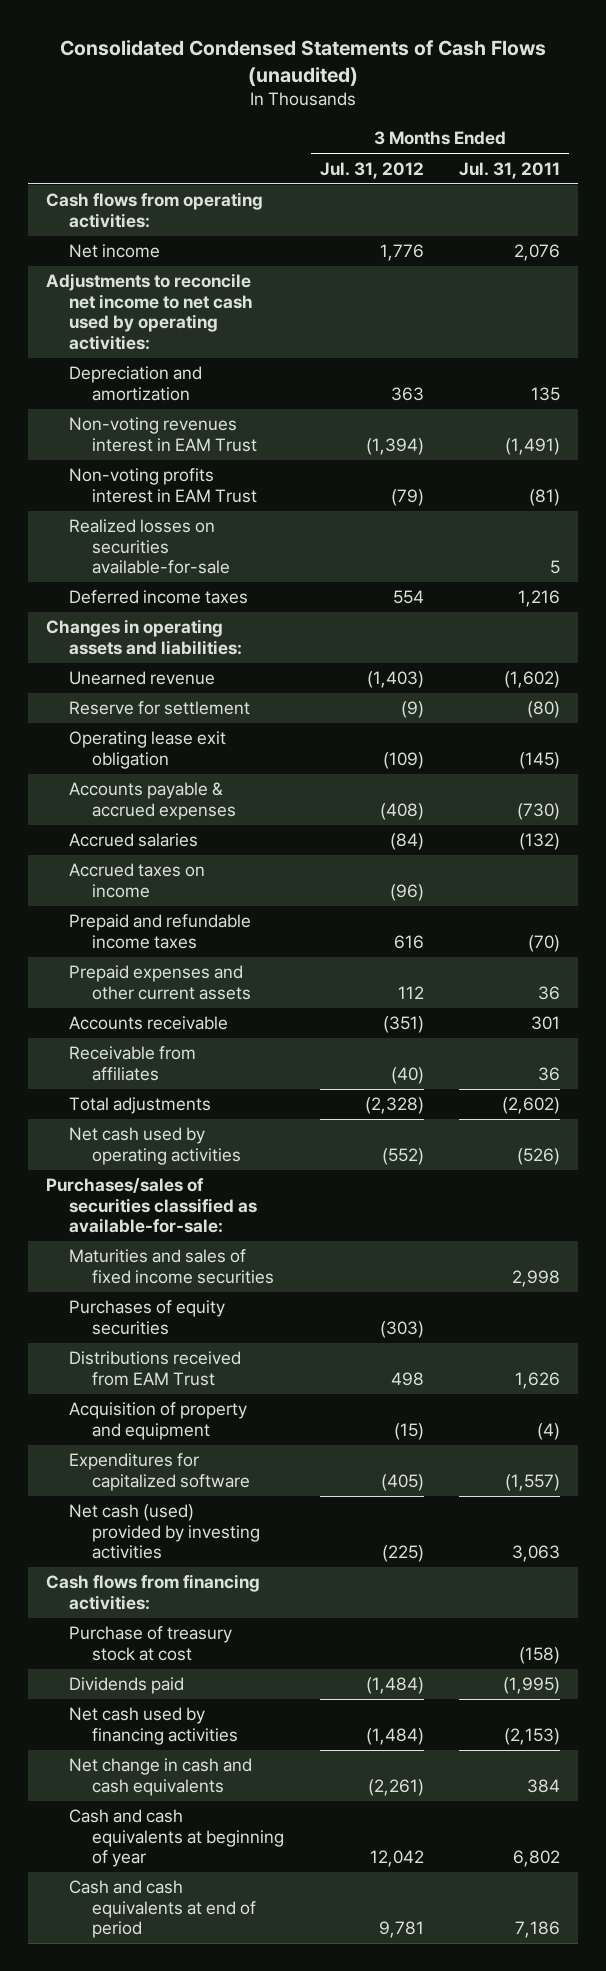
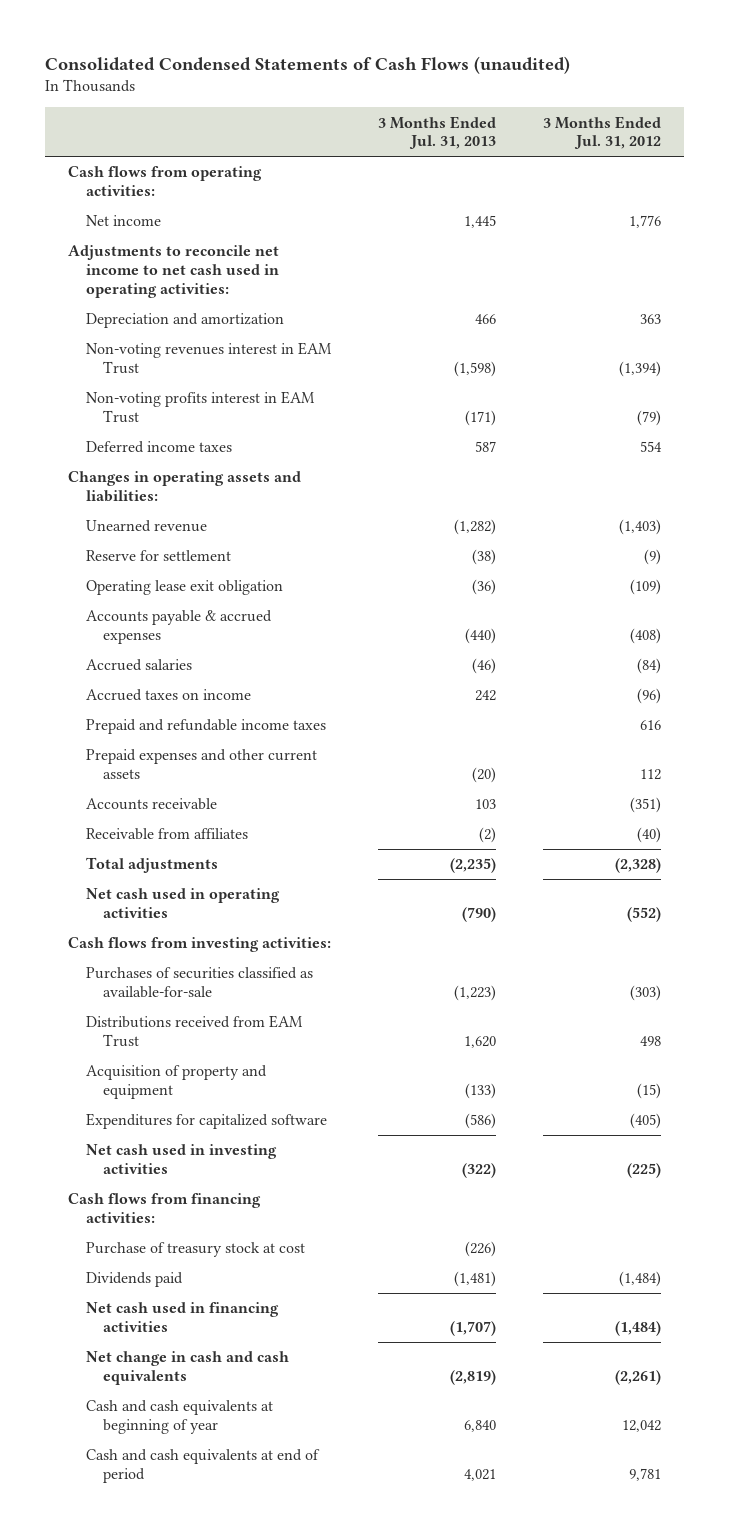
- | 3 Months Ended Jul. 31, 2012 | 3 Months Ended Jul. 31, 2011
+ | 3 Months Ended Jul. 31, 2013 | 3 Months Ended Jul. 31, 2012
- Adjustments to reconcile net income to net cash used by operating activities:
+ Adjustments to reconcile net income to net cash used in operating activities:
- Realized losses on securities available-for-sale | | 5
- Net cash used by operating activities | (552) | (526)
- Purchases/sales of securities classified as available-for-sale:
- Maturities and sales of fixed income securities | | 2,998
- Purchases of equity securities | (303) |
+ Net cash used in operating activities | (790) | (552)
+ Cash flows from investing activities:
+ Purchases of securities classified as available-for-sale | (1,223) | (303)
- Net cash (used) provided by investing activities | (225) | 3,063
+ Net cash used in investing activities | (322) | (225)
- Net cash used by financing activities | (1,484) | (2,153)
+ Net cash used in financing activities | (1,707) | (1,484)

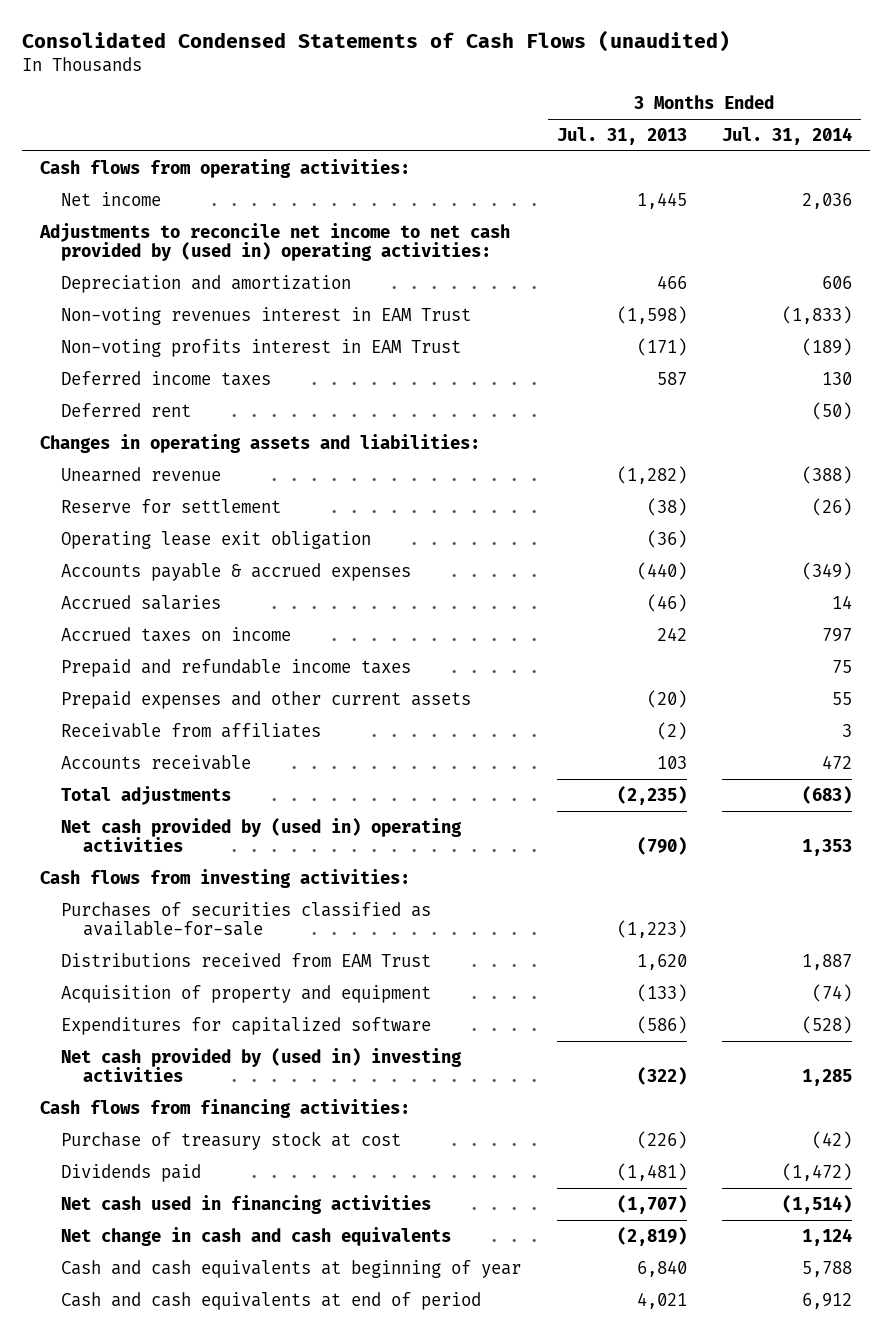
- | 3 Months Ended Jul. 31, 2013 | 3 Months Ended Jul. 31, 2012
+ | 3 Months Ended Jul. 31, 2013 | 3 Months Ended Jul. 31, 2014
- Adjustments to reconcile net income to net cash used in operating activities:
+ Adjustments to reconcile net income to net cash provided by (used in) operating activities:
+ Deferred rent | | (50)
moved down: Accounts receivable | 103 | 472
- Net cash used in operating activities | (790) | (552)
+ Net cash provided by (used in) operating activities | (790) | 1,353
- Net cash used in investing activities | (322) | (225)
+ Net cash provided by (used in) investing activities | (322) | 1,285

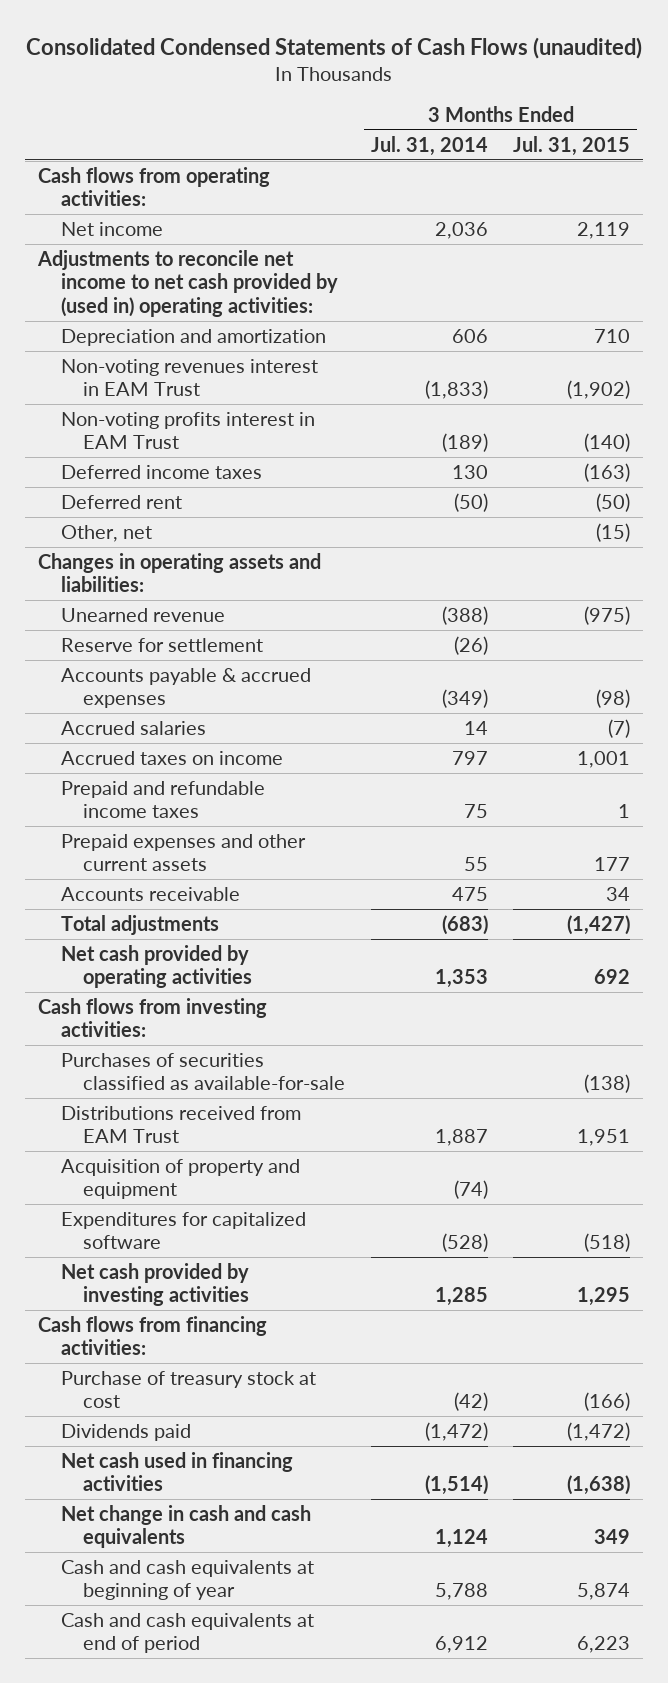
- | 3 Months Ended Jul. 31, 2013 | 3 Months Ended Jul. 31, 2014
+ | 3 Months Ended Jul. 31, 2014 | 3 Months Ended Jul. 31, 2015
+ Other, net | | (15)
- Operating lease exit obligation | (36) |
- Receivable from affiliates | (2) | 3
- Accounts receivable | 103 | 472
+ Accounts receivable | 475 | 34
- Net cash provided by (used in) operating activities | (790) | 1,353
+ Net cash provided by operating activities | 1,353 | 692
- Net cash provided by (used in) investing activities | (322) | 1,285
+ Net cash provided by investing activities | 1,285 | 1,295

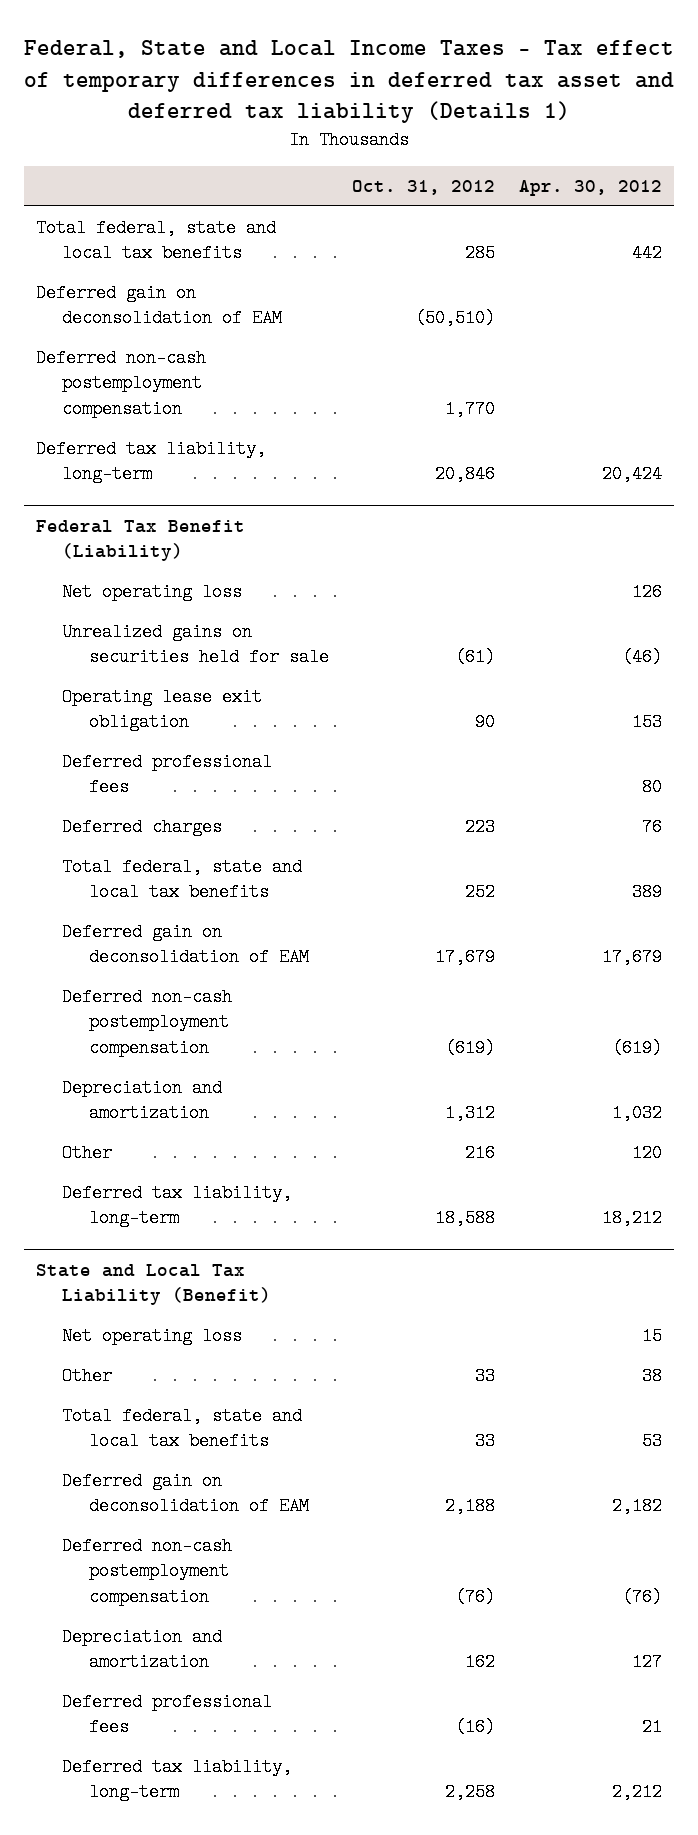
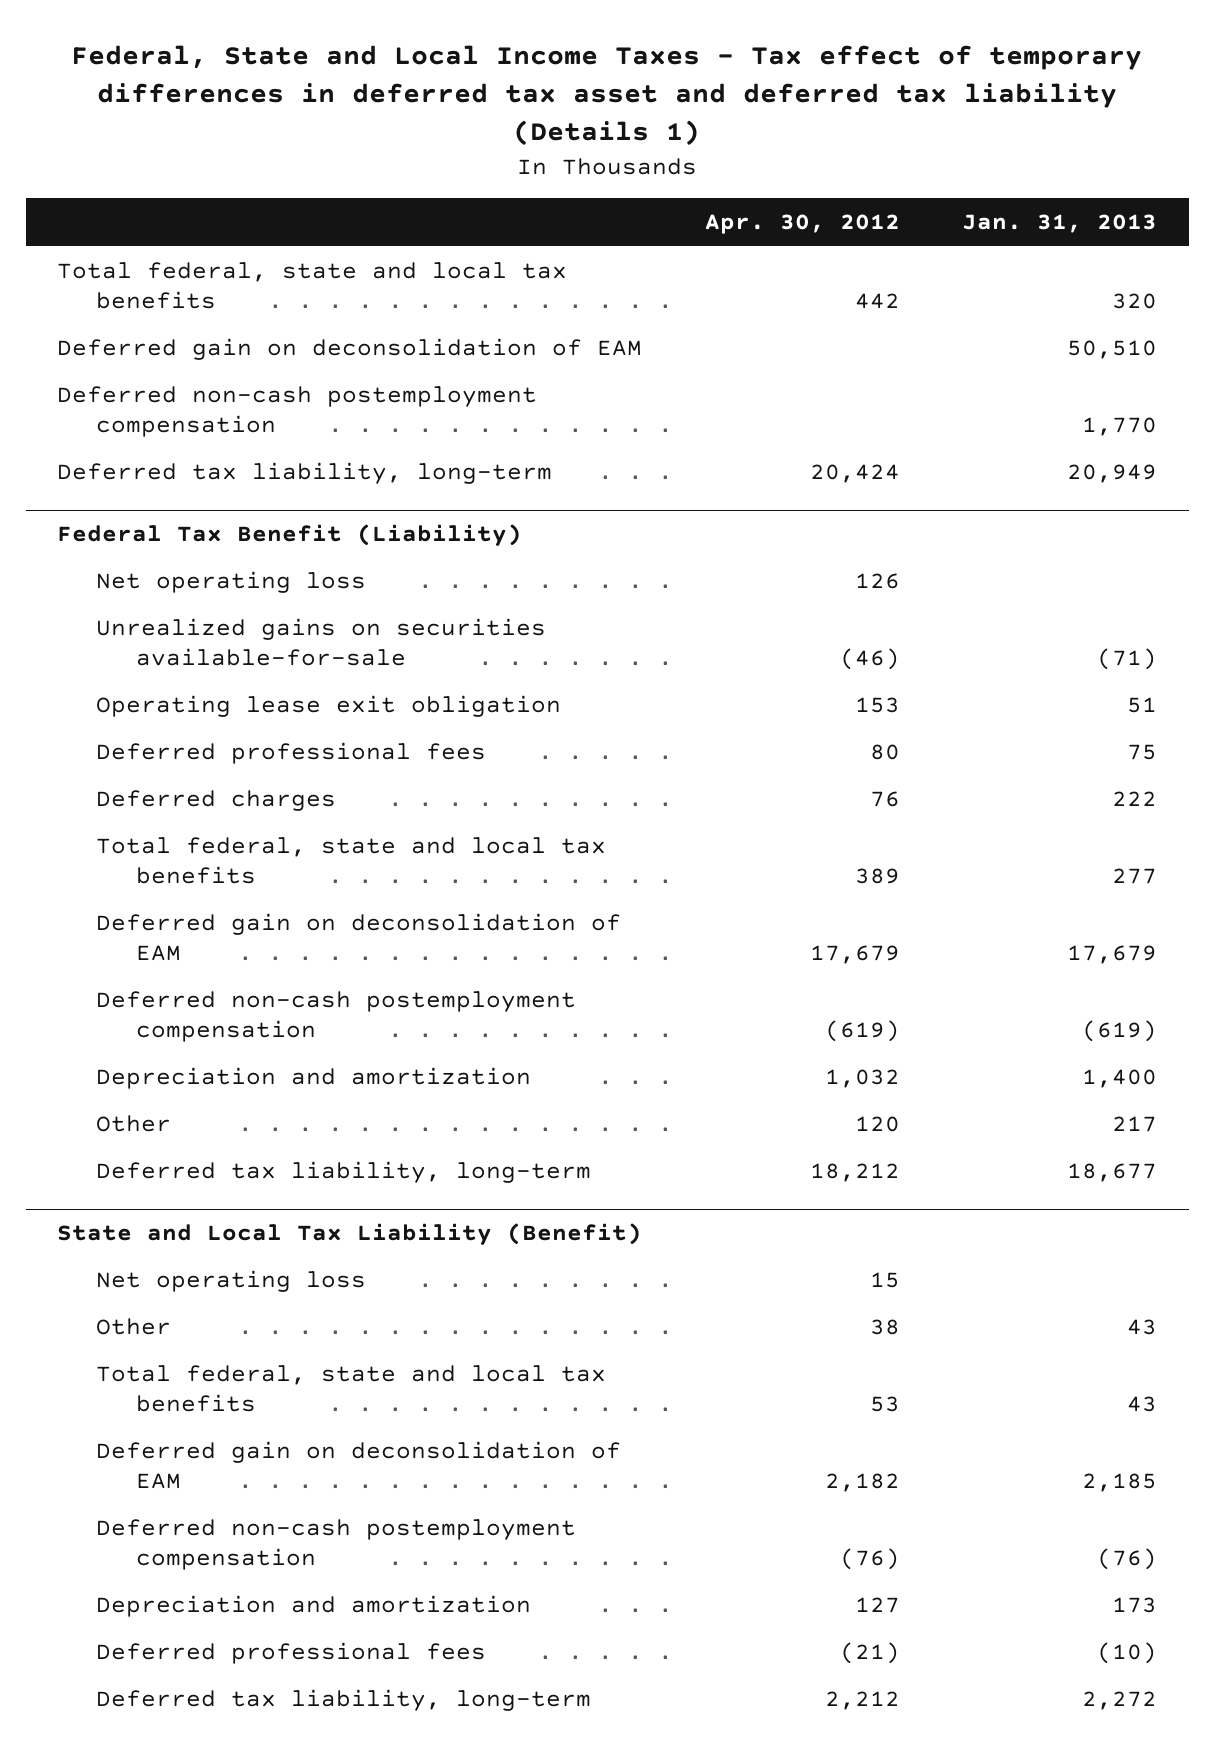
- | Oct. 31, 2012 | Apr. 30, 2012
+ | Apr. 30, 2012 | Jan. 31, 2013
@ Federal Tax Benefit (Liability)
- Unrealized gains on securities held for sale | (61) | (46)
+ Unrealized gains on securities available-for-sale | (46) | (71)
@ State and Local Tax Liability (Benefit)
- Deferred professional fees | (16) | 21
+ Deferred professional fees | (21) | (10)

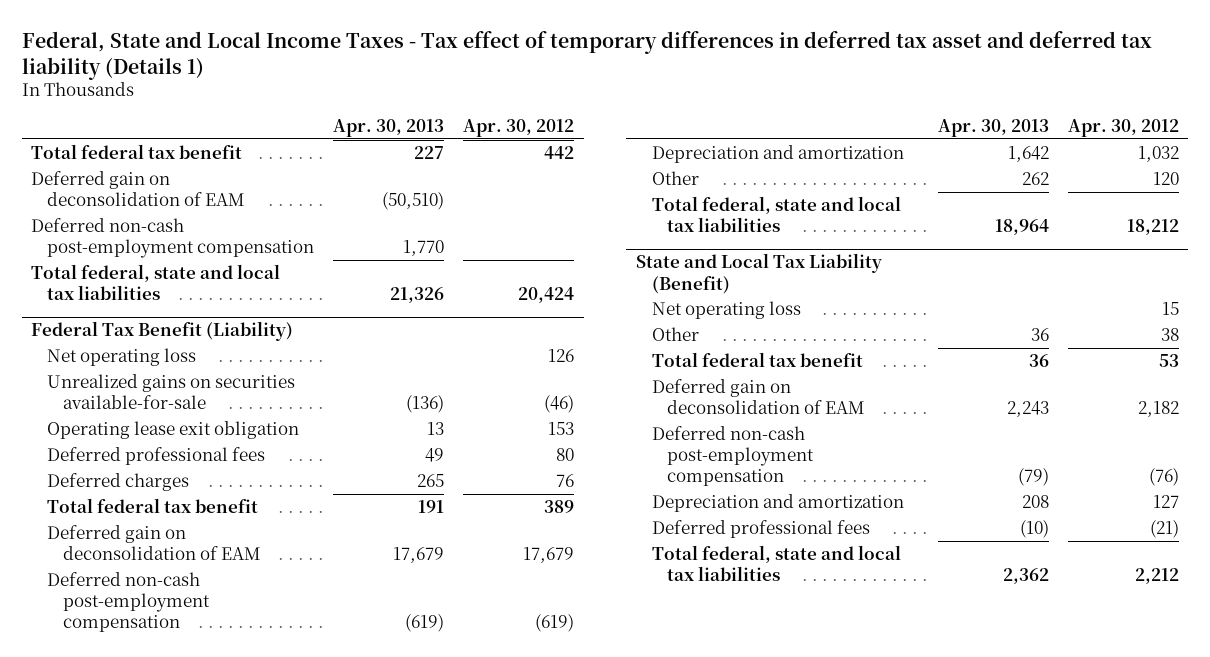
- | Apr. 30, 2012 | Jan. 31, 2013
+ | Apr. 30, 2013 | Apr. 30, 2012
- Total federal, state and local tax benefits | 442 | 320
+ Total federal tax benefit | 227 | 442
- Deferred non-cash postemployment compensation | | 1,770
- Deferred tax liability, long-term | 20,424 | 20,949
+ Deferred non-cash post-employment compensation | 1,770 |
+ Total federal, state and local tax liabilities | 21,326 | 20,424
@ Federal Tax Benefit (Liability)
- Total federal, state and local tax benefits | 389 | 277
+ Total federal tax benefit | 191 | 389
- Deferred non-cash postemployment compensation | (619) | (619)
+ Deferred non-cash post-employment compensation | (619) | (619)
- Deferred tax liability, long-term | 18,212 | 18,677
+ Total federal, state and local tax liabilities | 18,964 | 18,212
@ State and Local Tax Liability (Benefit)
- Total federal, state and local tax benefits | 53 | 43
+ Total federal tax benefit | 36 | 53
- Deferred non-cash postemployment compensation | (76) | (76)
+ Deferred non-cash post-employment compensation | (79) | (76)
- Deferred tax liability, long-term | 2,212 | 2,272
+ Total federal, state and local tax liabilities | 2,362 | 2,212

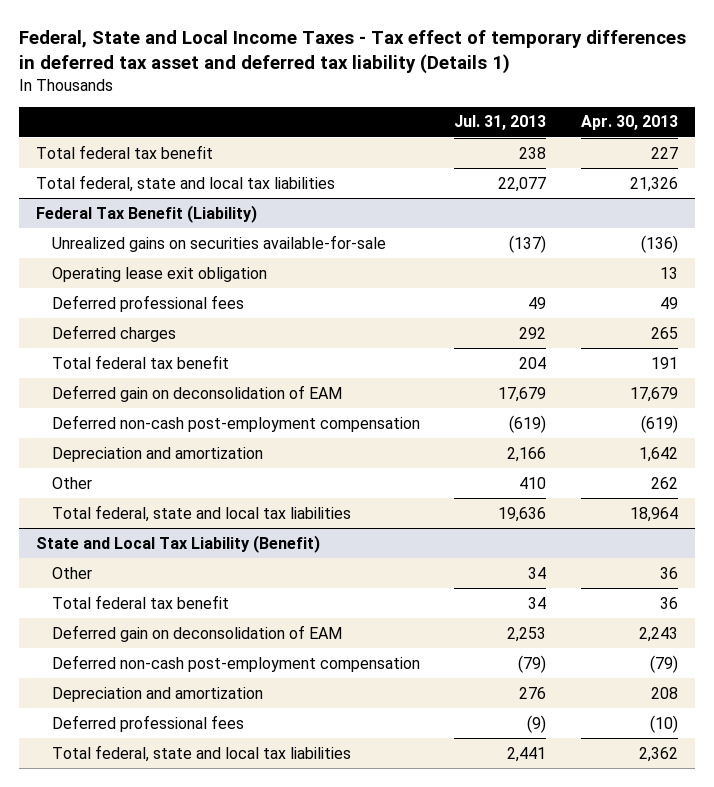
- | Apr. 30, 2013 | Apr. 30, 2012
+ | Jul. 31, 2013 | Apr. 30, 2013
- Deferred gain on deconsolidation of EAM | (50,510) |
- Deferred non-cash post-employment compensation | 1,770 |
@ Federal Tax Benefit (Liability)
- Net operating loss | | 126
@ State and Local Tax Liability (Benefit)
- Net operating loss | | 15

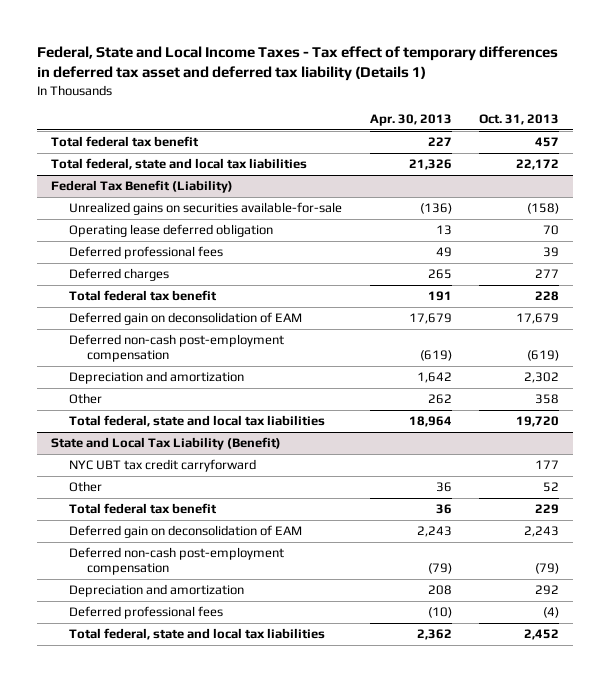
- | Jul. 31, 2013 | Apr. 30, 2013
+ | Apr. 30, 2013 | Oct. 31, 2013
@ Federal Tax Benefit (Liability)
- Operating lease exit obligation | | 13
+ Operating lease deferred obligation | 13 | 70
@ State and Local Tax Liability (Benefit)
+ NYC UBT tax credit carryforward | | 177

